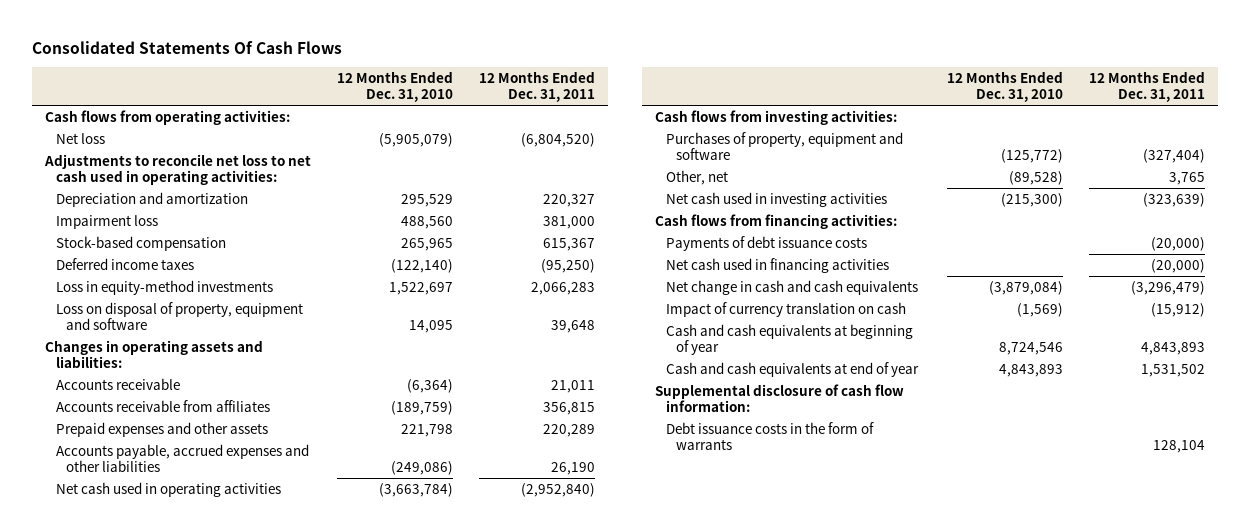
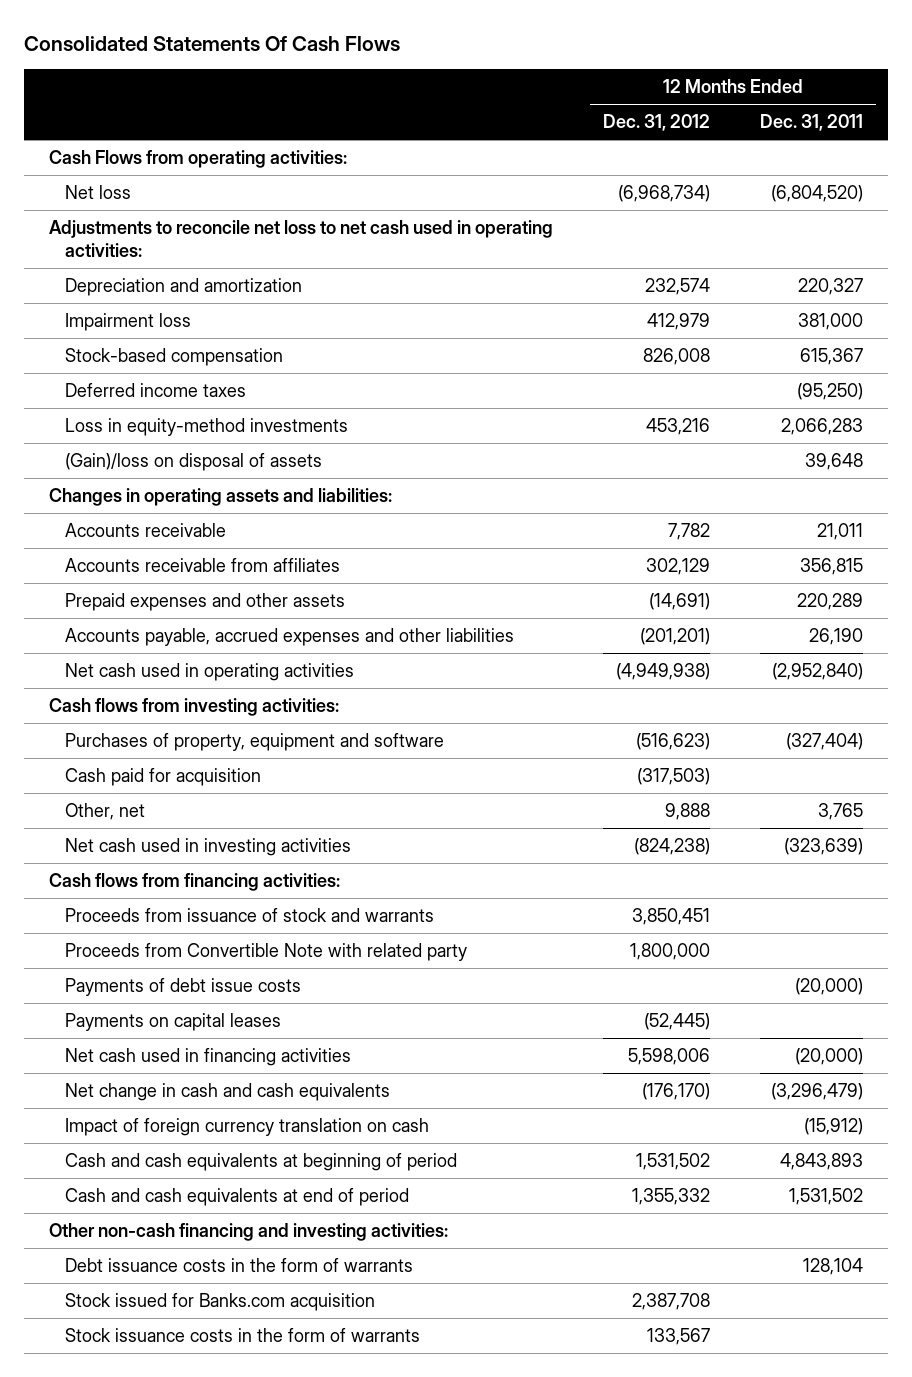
- | 12 Months Ended Dec. 31, 2010 | 12 Months Ended Dec. 31, 2011
+ | 12 Months Ended Dec. 31, 2012 | 12 Months Ended Dec. 31, 2011
- Cash flows from operating activities:
+ Cash Flows from operating activities:
- Loss on disposal of property, equipment and software | 14,095 | 39,648
+ (Gain)/loss on disposal of assets | | 39,648
+ Cash paid for acquisition | (317,503) |
- Payments of debt issuance costs | | (20,000)
+ Proceeds from issuance of stock and warrants | 3,850,451 |
+ Proceeds from Convertible Note with related party | 1,800,000 |
+ Payments of debt issue costs | | (20,000)
+ Payments on capital leases | (52,445) |
- Impact of currency translation on cash | (1,569) | (15,912)
- Cash and cash equivalents at beginning of year | 8,724,546 | 4,843,893
- Cash and cash equivalents at end of year | 4,843,893 | 1,531,502
- Supplemental disclosure of cash flow information:
+ Impact of foreign currency translation on cash | | (15,912)
+ Cash and cash equivalents at beginning of period | 1,531,502 | 4,843,893
+ Cash and cash equivalents at end of period | 1,355,332 | 1,531,502
+ Other non-cash financing and investing activities:
+ Stock issued for Banks.com acquisition | 2,387,708 |
+ Stock issuance costs in the form of warrants | 133,567 |

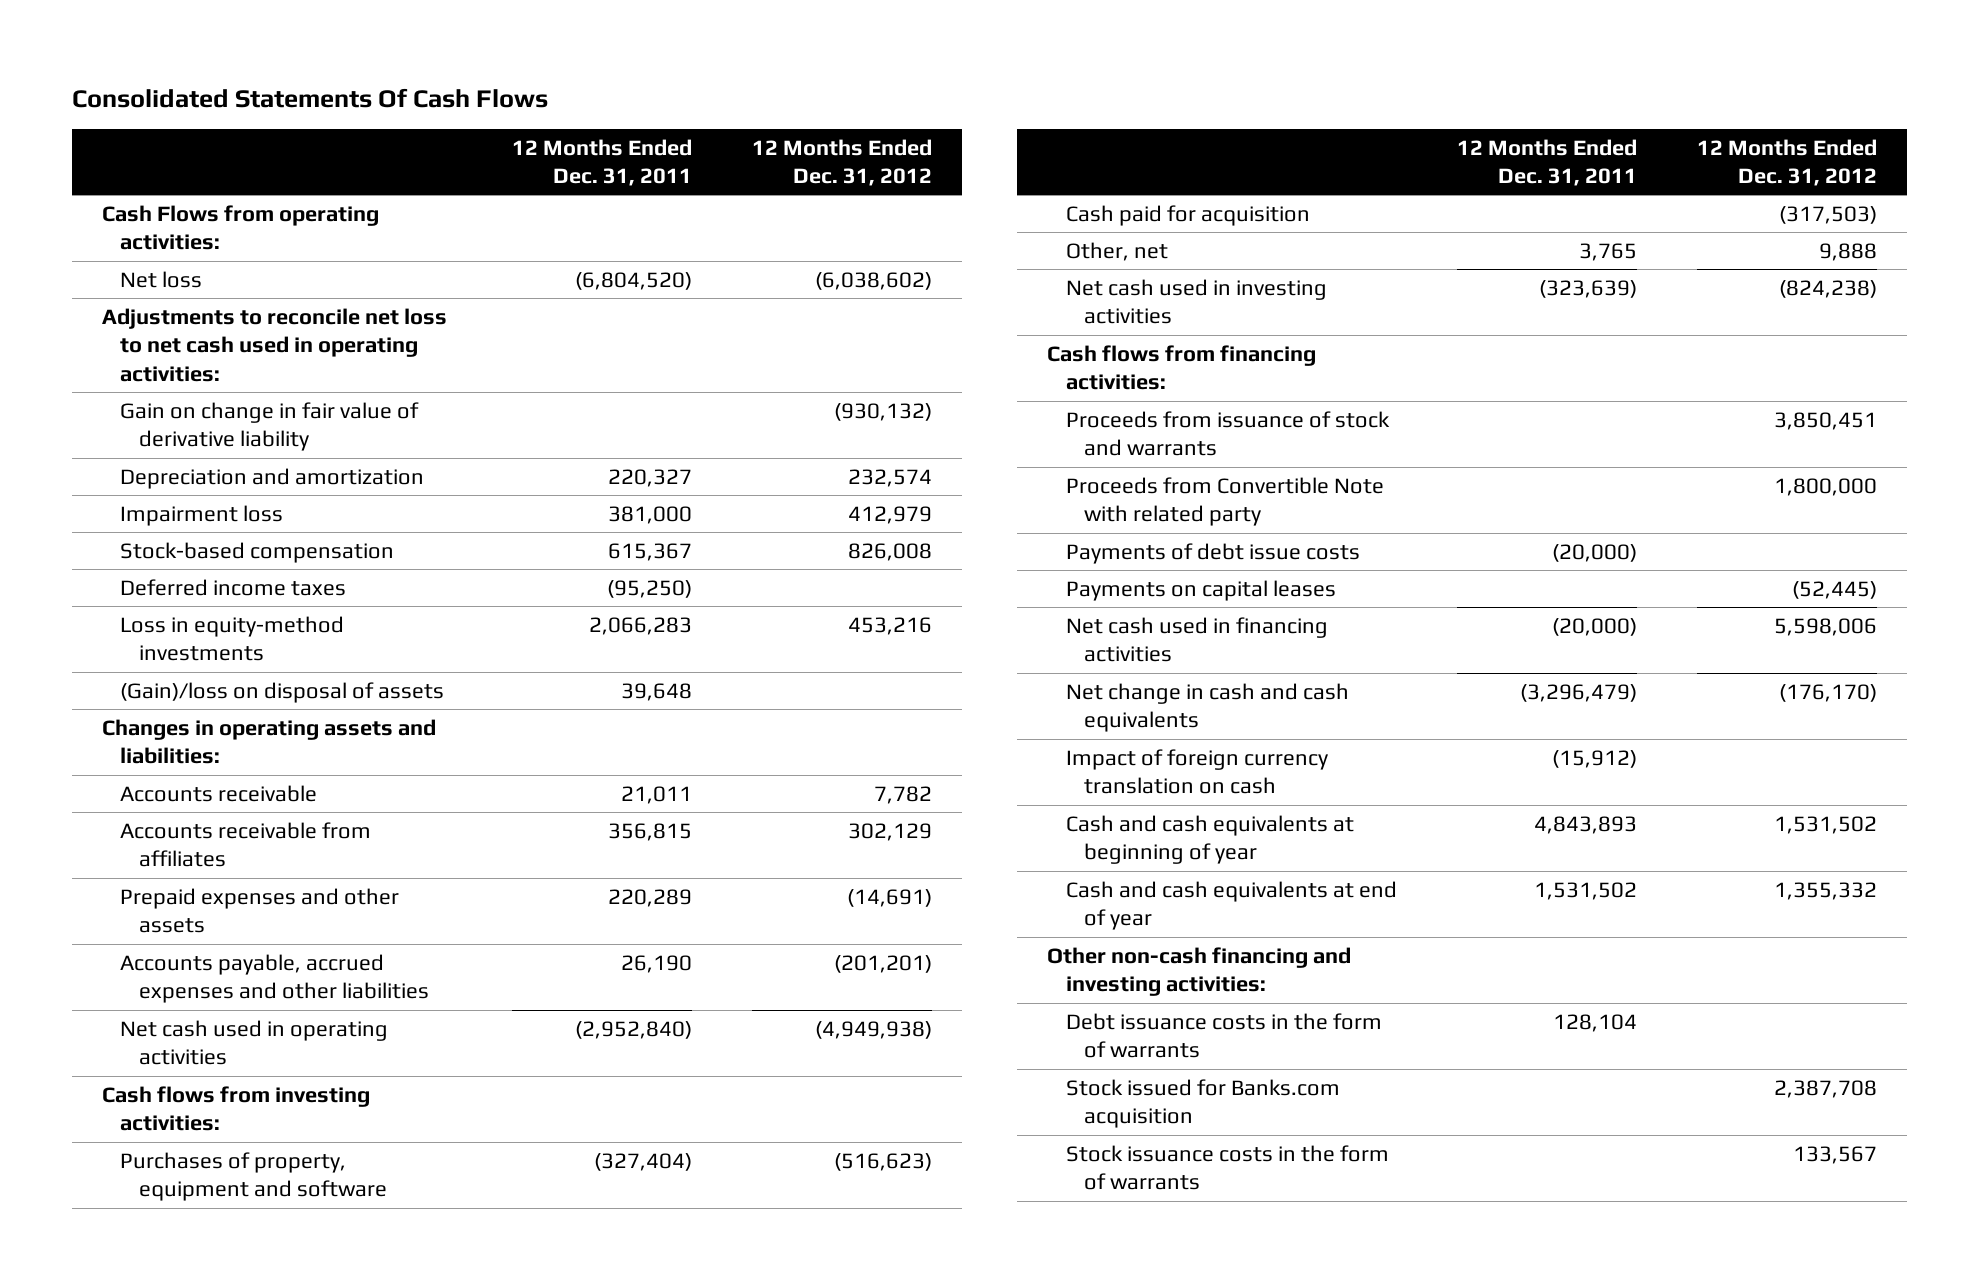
- | 12 Months Ended Dec. 31, 2012 | 12 Months Ended Dec. 31, 2011
+ | 12 Months Ended Dec. 31, 2011 | 12 Months Ended Dec. 31, 2012
- Net loss | (6,968,734) | (6,804,520)
+ Net loss | (6,804,520) | (6,038,602)
+ Gain on change in fair value of derivative liability | | (930,132)
- Cash and cash equivalents at beginning of period | 1,531,502 | 4,843,893
- Cash and cash equivalents at end of period | 1,355,332 | 1,531,502
+ Cash and cash equivalents at beginning of year | 4,843,893 | 1,531,502
+ Cash and cash equivalents at end of year | 1,531,502 | 1,355,332

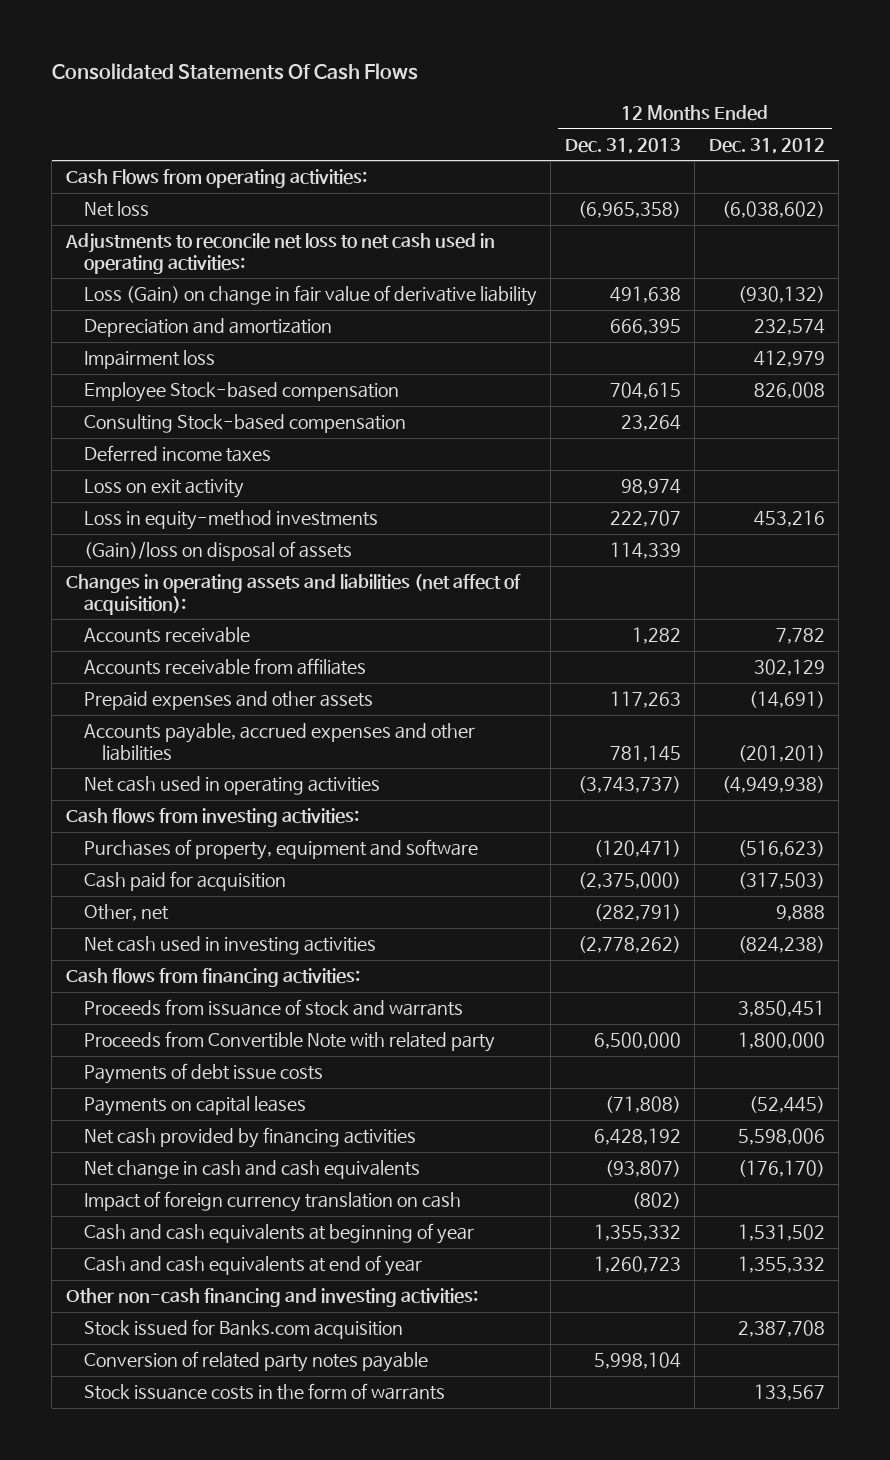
- | 12 Months Ended Dec. 31, 2011 | 12 Months Ended Dec. 31, 2012
+ | 12 Months Ended Dec. 31, 2013 | 12 Months Ended Dec. 31, 2012
- Gain on change in fair value of derivative liability | | (930,132)
+ Loss (Gain) on change in fair value of derivative liability | 491,638 | (930,132)
- Stock-based compensation | 615,367 | 826,008
+ Employee Stock-based compensation | 704,615 | 826,008
+ Consulting Stock-based compensation | 23,264 |
+ Loss on exit activity | 98,974 |
- Changes in operating assets and liabilities:
+ Changes in operating assets and liabilities (net affect of acquisition):
- Net cash used in financing activities | (20,000) | 5,598,006
+ Net cash provided by financing activities | 6,428,192 | 5,598,006
- Debt issuance costs in the form of warrants | 128,104 |
+ Conversion of related party notes payable | 5,998,104 |

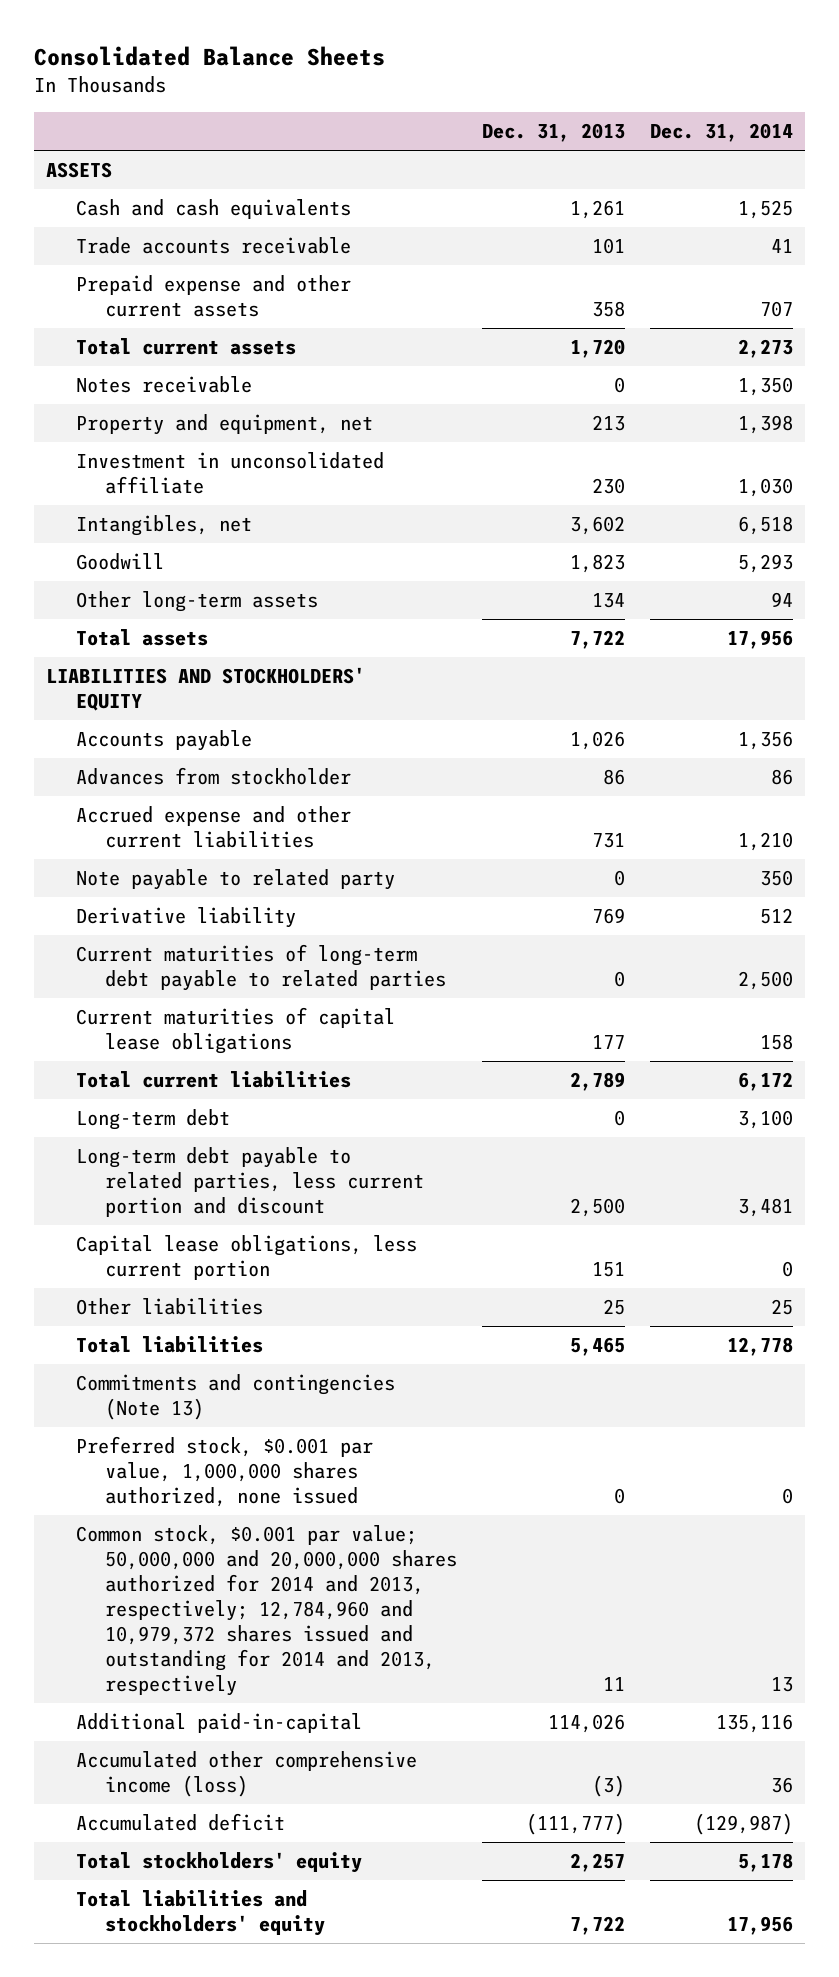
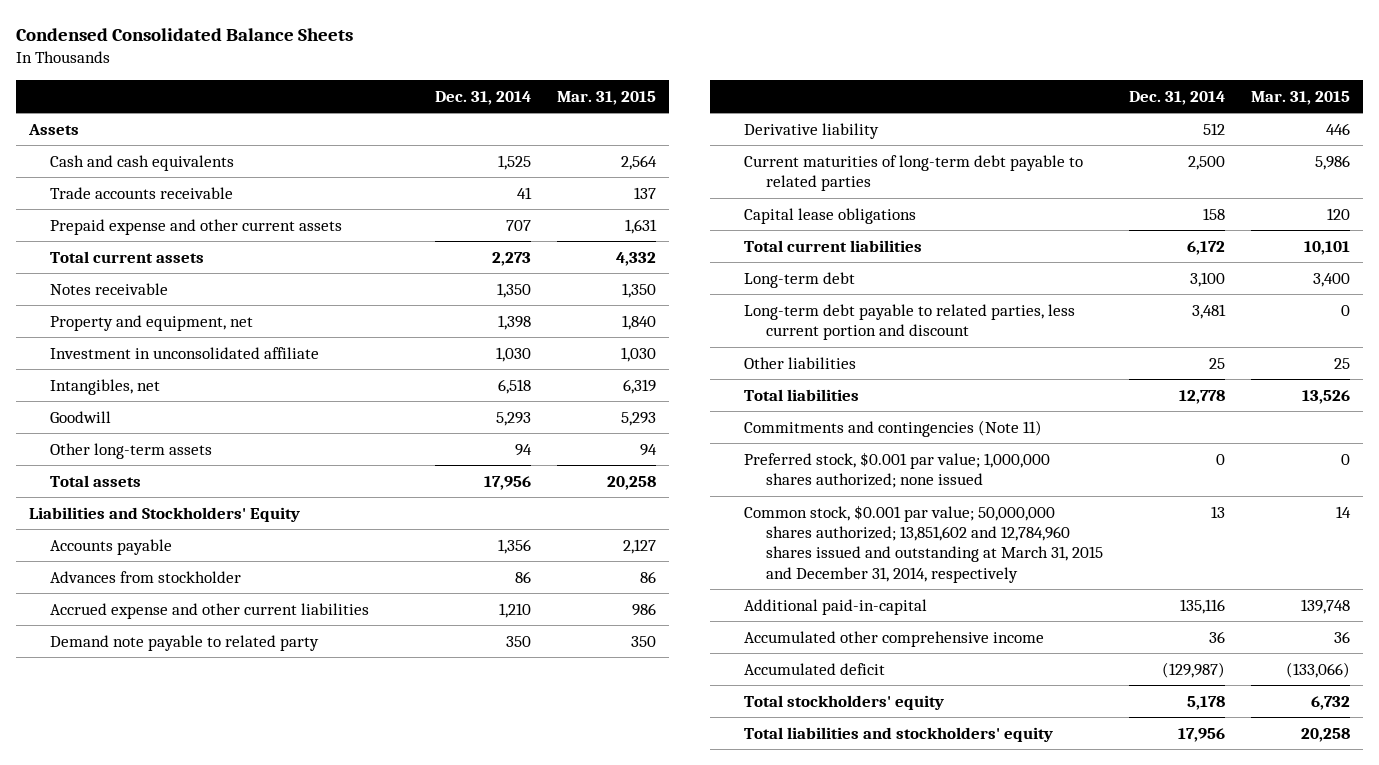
- Consolidated Balance Sheets
+ Condensed Consolidated Balance Sheets
- | Dec. 31, 2013 | Dec. 31, 2014
+ | Dec. 31, 2014 | Mar. 31, 2015
- ASSETS
+ Assets
- LIABILITIES AND STOCKHOLDERS' EQUITY
+ Liabilities and Stockholders' Equity
- Note payable to related party | 0 | 350
+ Demand note payable to related party | 350 | 350
- Current maturities of capital lease obligations | 177 | 158
+ Capital lease obligations | 158 | 120
- Capital lease obligations, less current portion | 151 | 0
- Commitments and contingencies (Note 13)
- Preferred stock, $0.001 par value, 1,000,000 shares authorized, none issued | 0 | 0
- Common stock, $0.001 par value; 50,000,000 and 20,000,000 shares authorized for 2014 and 2013, respectively; 12,784,960 and 10,979,372 shares issued and outstanding for 2014 and 2013, respectively | 11 | 13
+ Commitments and contingencies (Note 11)
+ Preferred stock, $0.001 par value; 1,000,000 shares authorized; none issued | 0 | 0
+ Common stock, $0.001 par value; 50,000,000 shares authorized; 13,851,602 and 12,784,960 shares issued and outstanding at March 31, 2015 and December 31, 2014, respectively | 13 | 14
- Accumulated other comprehensive income (loss) | (3) | 36
+ Accumulated other comprehensive income | 36 | 36

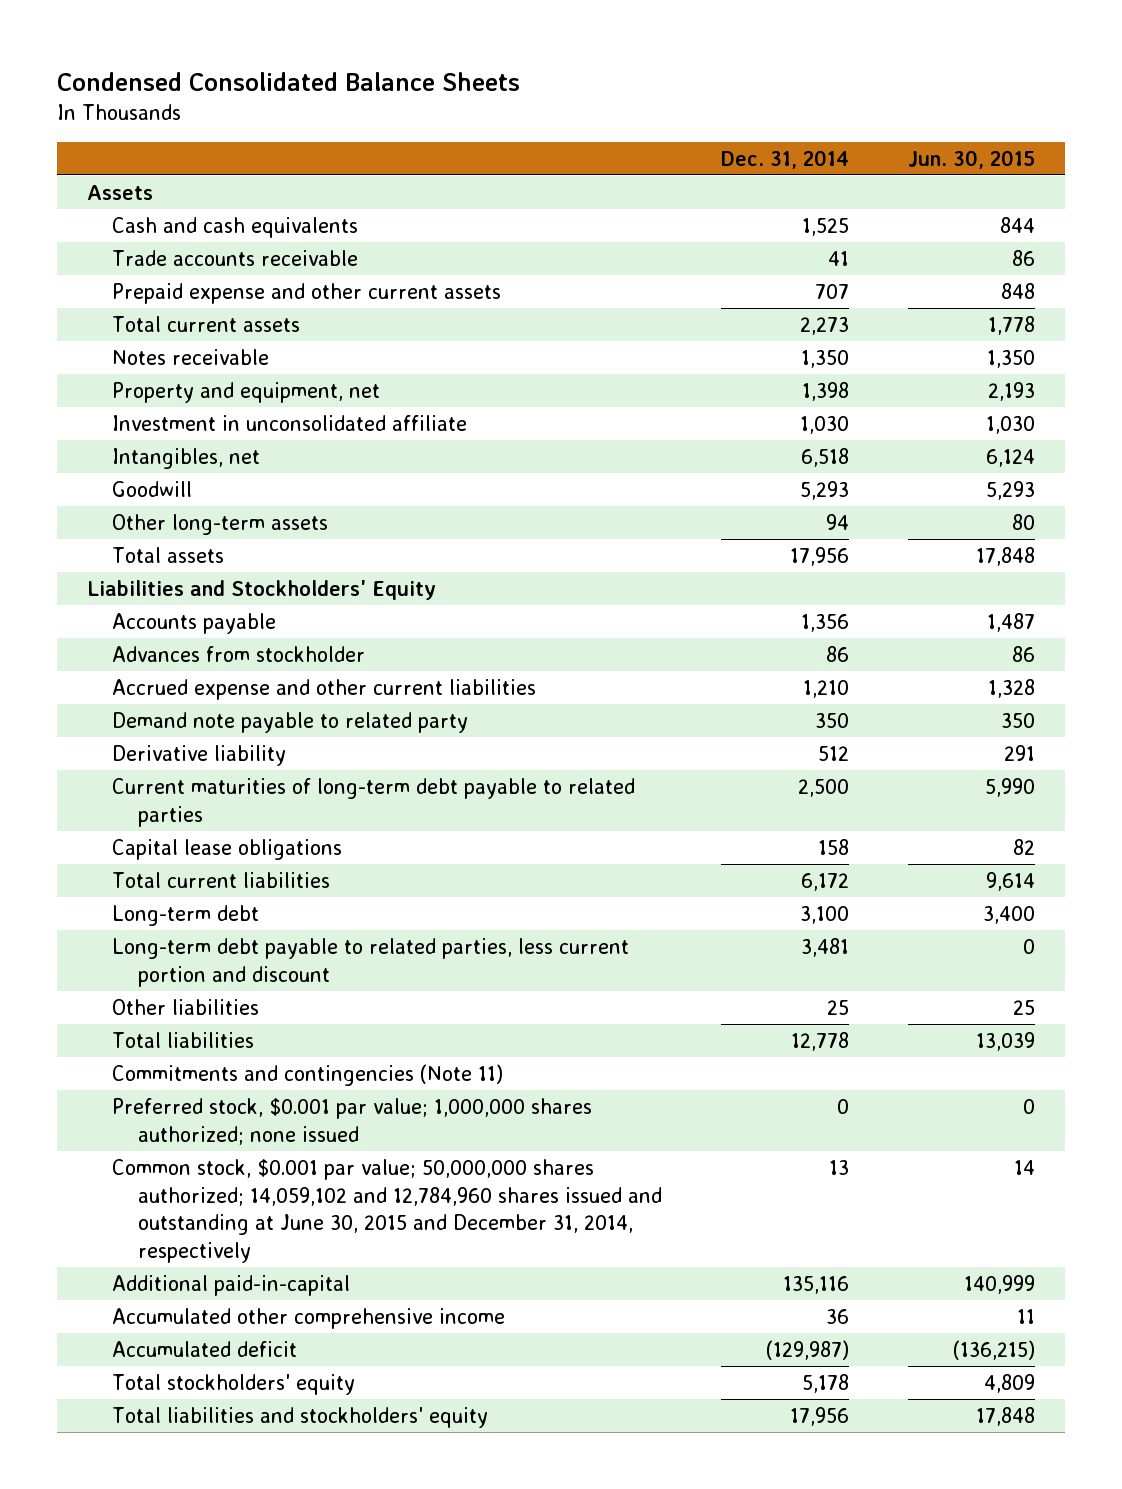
- | Dec. 31, 2014 | Mar. 31, 2015
+ | Dec. 31, 2014 | Jun. 30, 2015
- Common stock, $0.001 par value; 50,000,000 shares authorized; 13,851,602 and 12,784,960 shares issued and outstanding at March 31, 2015 and December 31, 2014, respectively | 13 | 14
+ Common stock, $0.001 par value; 50,000,000 shares authorized; 14,059,102 and 12,784,960 shares issued and outstanding at June 30, 2015 and December 31, 2014, respectively | 13 | 14

